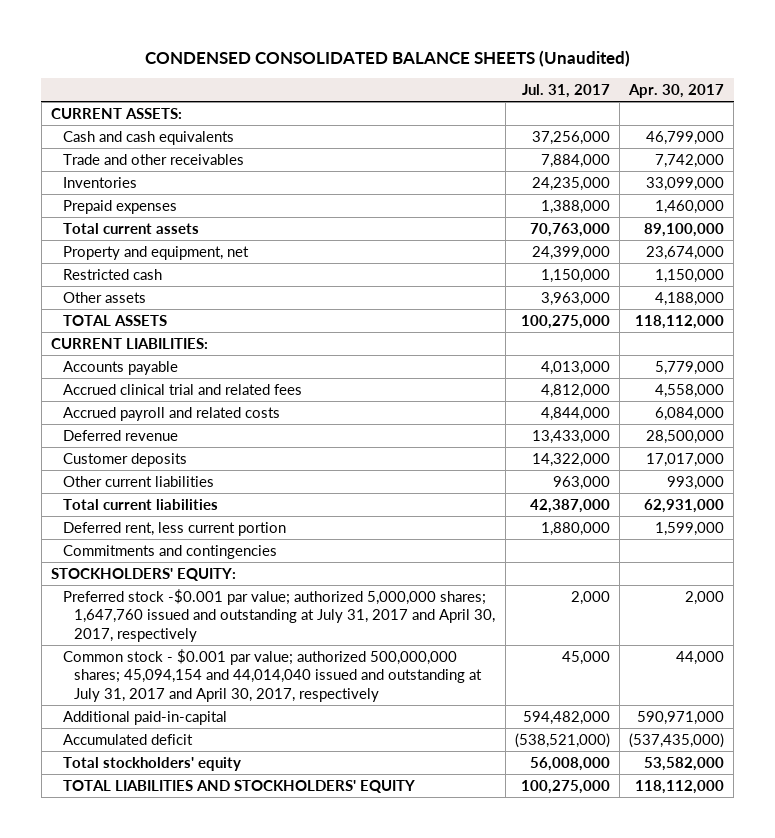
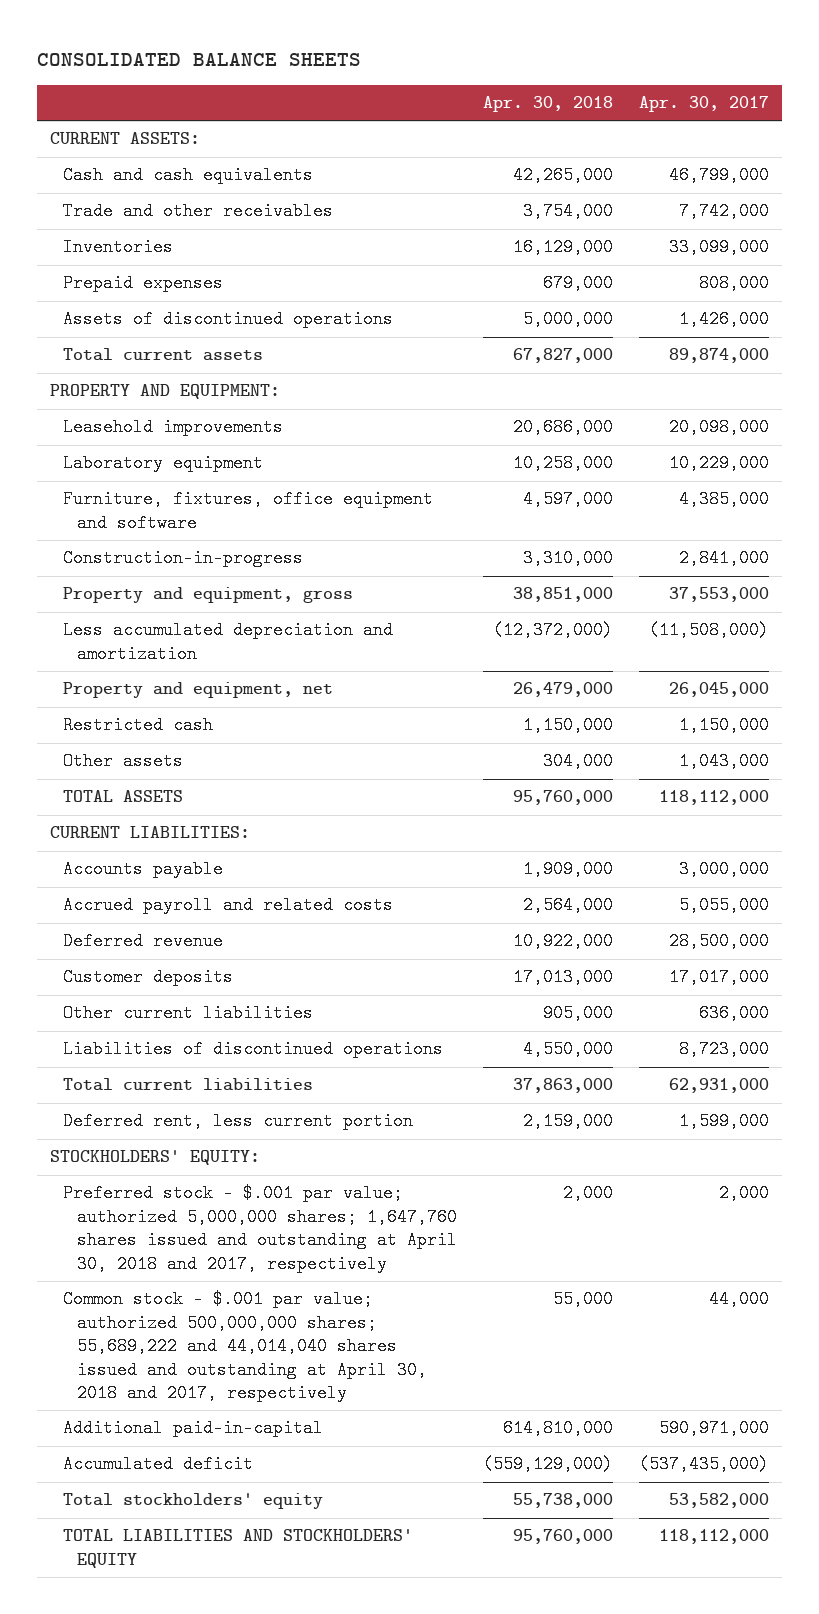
- CONDENSED CONSOLIDATED BALANCE SHEETS (Unaudited)
+ CONSOLIDATED BALANCE SHEETS
- | Jul. 31, 2017 | Apr. 30, 2017
+ | Apr. 30, 2018 | Apr. 30, 2017
- Prepaid expenses | 1,388,000 | 1,460,000
- Total current assets | 70,763,000 | 89,100,000
- Property and equipment, net | 24,399,000 | 23,674,000
+ Prepaid expenses | 679,000 | 808,000
+ Assets of discontinued operations | 5,000,000 | 1,426,000
+ Total current assets | 67,827,000 | 89,874,000
+ PROPERTY AND EQUIPMENT:
+ Leasehold improvements | 20,686,000 | 20,098,000
+ Laboratory equipment | 10,258,000 | 10,229,000
+ Furniture, fixtures, office equipment and software | 4,597,000 | 4,385,000
+ Construction-in-progress | 3,310,000 | 2,841,000
+ Property and equipment, gross | 38,851,000 | 37,553,000
+ Less accumulated depreciation and amortization | (12,372,000) | (11,508,000)
+ Property and equipment, net | 26,479,000 | 26,045,000
- Other assets | 3,963,000 | 4,188,000
+ Other assets | 304,000 | 1,043,000
- Accounts payable | 4,013,000 | 5,779,000
- Accrued clinical trial and related fees | 4,812,000 | 4,558,000
- Accrued payroll and related costs | 4,844,000 | 6,084,000
+ Accounts payable | 1,909,000 | 3,000,000
+ Accrued payroll and related costs | 2,564,000 | 5,055,000
- Other current liabilities | 963,000 | 993,000
+ Other current liabilities | 905,000 | 636,000
+ Liabilities of discontinued operations | 4,550,000 | 8,723,000
- Commitments and contingencies
- Preferred stock -$0.001 par value; authorized 5,000,000 shares; 1,647,760 issued and outstanding at July 31, 2017 and April 30, 2017, respectively | 2,000 | 2,000
- Common stock - $0.001 par value; authorized 500,000,000 shares; 45,094,154 and 44,014,040 issued and outstanding at July 31, 2017 and April 30, 2017, respectively | 45,000 | 44,000
+ Preferred stock - $.001 par value; authorized 5,000,000 shares; 1,647,760 shares issued and outstanding at April 30, 2018 and 2017, respectively | 2,000 | 2,000
+ Common stock - $.001 par value; authorized 500,000,000 shares; 55,689,222 and 44,014,040 shares issued and outstanding at April 30, 2018 and 2017, respectively | 55,000 | 44,000

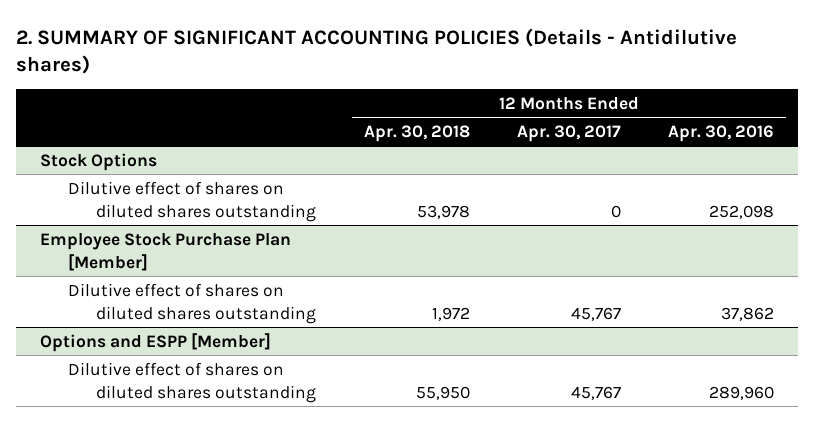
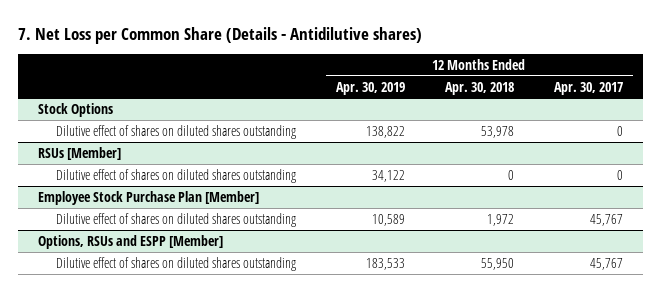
- 2. SUMMARY OF SIGNIFICANT ACCOUNTING POLICIES (Details - Antidilutive shares)
+ 7. Net Loss per Common Share (Details - Antidilutive shares)
- | 12 Months Ended Apr. 30, 2018 | 12 Months Ended Apr. 30, 2017 | 12 Months Ended Apr. 30, 2016
+ | 12 Months Ended Apr. 30, 2019 | 12 Months Ended Apr. 30, 2018 | 12 Months Ended Apr. 30, 2017
+ RSUs [Member]
+ Dilutive effect of shares on diluted shares outstanding | 34,122 | 0 | 0
- Options and ESPP [Member]
+ Options, RSUs and ESPP [Member]

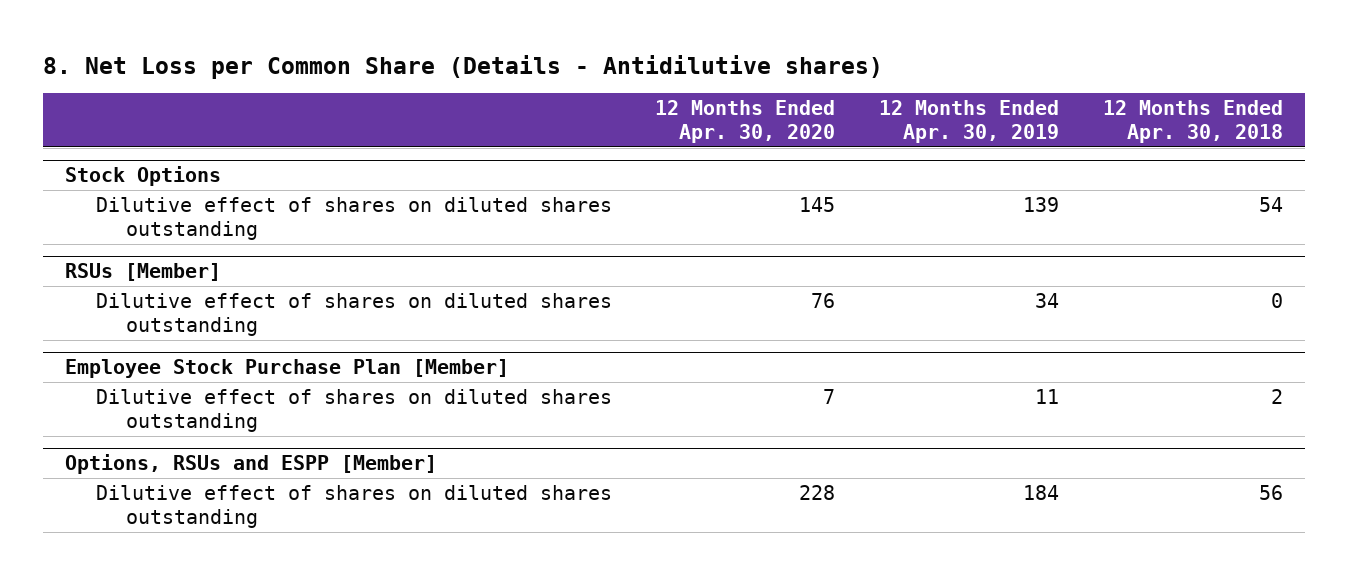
- 7. Net Loss per Common Share (Details - Antidilutive shares)
+ 8. Net Loss per Common Share (Details - Antidilutive shares)
- | 12 Months Ended Apr. 30, 2019 | 12 Months Ended Apr. 30, 2018 | 12 Months Ended Apr. 30, 2017
+ | 12 Months Ended Apr. 30, 2020 | 12 Months Ended Apr. 30, 2019 | 12 Months Ended Apr. 30, 2018
@ Stock Options
- Dilutive effect of shares on diluted shares outstanding | 138,822 | 53,978 | 0
+ Dilutive effect of shares on diluted shares outstanding | 145 | 139 | 54
@ RSUs [Member]
- Dilutive effect of shares on diluted shares outstanding | 34,122 | 0 | 0
+ Dilutive effect of shares on diluted shares outstanding | 76 | 34 | 0
@ Employee Stock Purchase Plan [Member]
- Dilutive effect of shares on diluted shares outstanding | 10,589 | 1,972 | 45,767
+ Dilutive effect of shares on diluted shares outstanding | 7 | 11 | 2
@ Options, RSUs and ESPP [Member]
- Dilutive effect of shares on diluted shares outstanding | 183,533 | 55,950 | 45,767
+ Dilutive effect of shares on diluted shares outstanding | 228 | 184 | 56

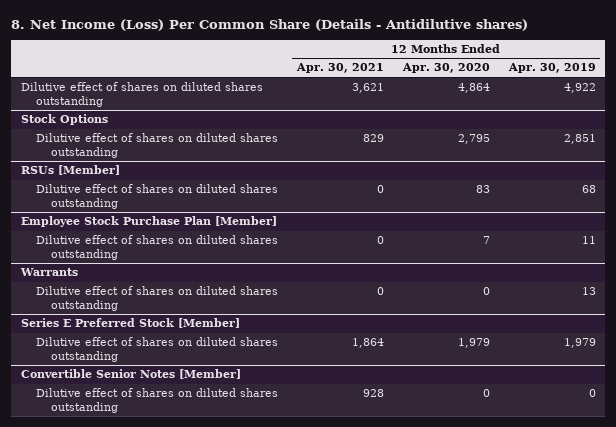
- 8. Net Loss per Common Share (Details - Antidilutive shares)
+ 8. Net Income (Loss) Per Common Share (Details - Antidilutive shares)
- | 12 Months Ended Apr. 30, 2020 | 12 Months Ended Apr. 30, 2019 | 12 Months Ended Apr. 30, 2018
+ | 12 Months Ended Apr. 30, 2021 | 12 Months Ended Apr. 30, 2020 | 12 Months Ended Apr. 30, 2019
+ Dilutive effect of shares on diluted shares outstanding | 3,621 | 4,864 | 4,922
@ Stock Options
- Dilutive effect of shares on diluted shares outstanding | 145 | 139 | 54
+ Dilutive effect of shares on diluted shares outstanding | 829 | 2,795 | 2,851
@ RSUs [Member]
- Dilutive effect of shares on diluted shares outstanding | 76 | 34 | 0
+ Dilutive effect of shares on diluted shares outstanding | 0 | 83 | 68
- Options, RSUs and ESPP [Member]
- Dilutive effect of shares on diluted shares outstanding | 228 | 184 | 56
+ Warrants
+ Dilutive effect of shares on diluted shares outstanding | 0 | 0 | 13
+ Series E Preferred Stock [Member]
+ Dilutive effect of shares on diluted shares outstanding | 1,864 | 1,979 | 1,979
+ Convertible Senior Notes [Member]
+ Dilutive effect of shares on diluted shares outstanding | 928 | 0 | 0

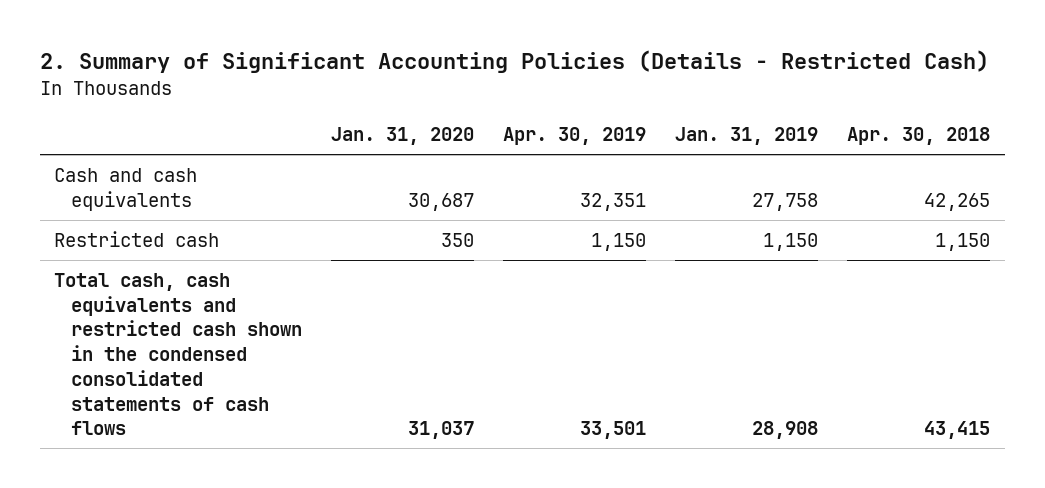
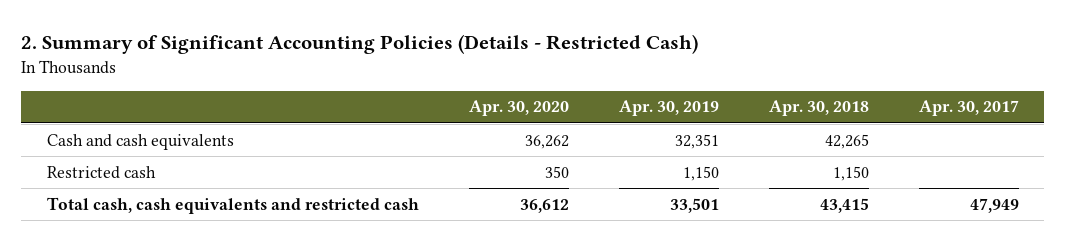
- | Jan. 31, 2020 | Apr. 30, 2019 | Jan. 31, 2019 | Apr. 30, 2018
+ | Apr. 30, 2020 | Apr. 30, 2019 | Apr. 30, 2018 | Apr. 30, 2017
- Total cash, cash equivalents and restricted cash shown in the condensed consolidated statements of cash flows | 31,037 | 33,501 | 28,908 | 43,415
+ Total cash, cash equivalents and restricted cash | 36,612 | 33,501 | 43,415 | 47,949

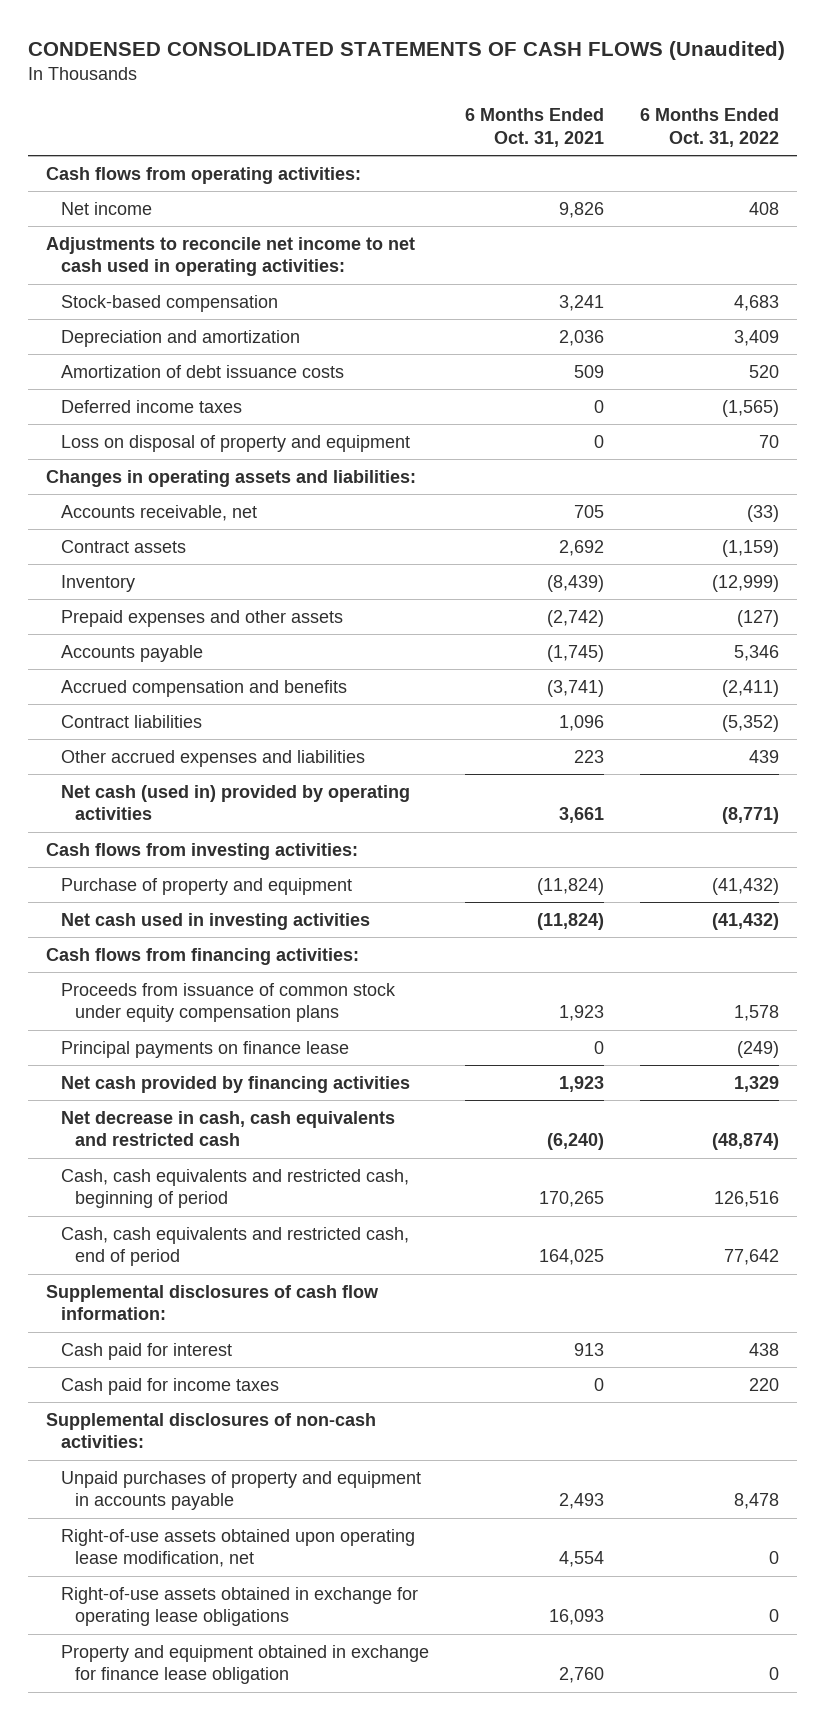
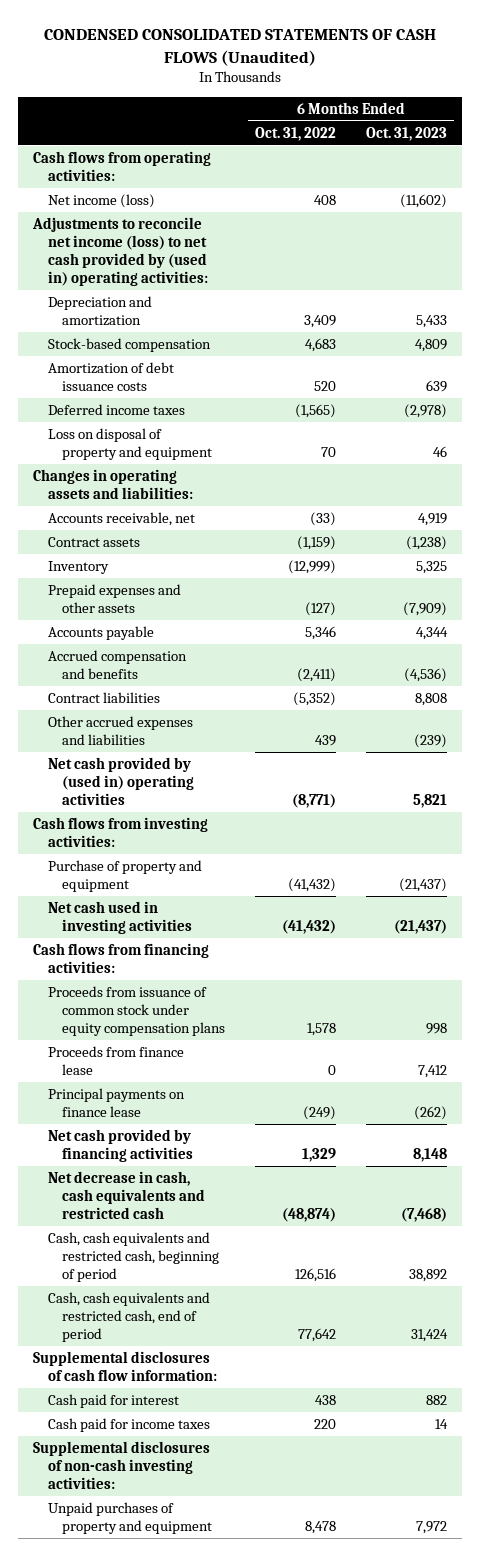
- | 6 Months Ended Oct. 31, 2021 | 6 Months Ended Oct. 31, 2022
+ | 6 Months Ended Oct. 31, 2022 | 6 Months Ended Oct. 31, 2023
- Net income | 9,826 | 408
- Adjustments to reconcile net income to net cash used in operating activities:
+ Net income (loss) | 408 | (11,602)
+ Adjustments to reconcile net income (loss) to net cash provided by (used in) operating activities:
moved down: Stock-based compensation | 4,683 | 4,809
- Net cash (used in) provided by operating activities | 3,661 | (8,771)
+ Net cash provided by (used in) operating activities | (8,771) | 5,821
+ Proceeds from finance lease | 0 | 7,412
- Supplemental disclosures of non-cash activities:
- Unpaid purchases of property and equipment in accounts payable | 2,493 | 8,478
- Right-of-use assets obtained upon operating lease modification, net | 4,554 | 0
- Right-of-use assets obtained in exchange for operating lease obligations | 16,093 | 0
- Property and equipment obtained in exchange for finance lease obligation | 2,760 | 0
+ Supplemental disclosures of non-cash investing activities:
+ Unpaid purchases of property and equipment | 8,478 | 7,972

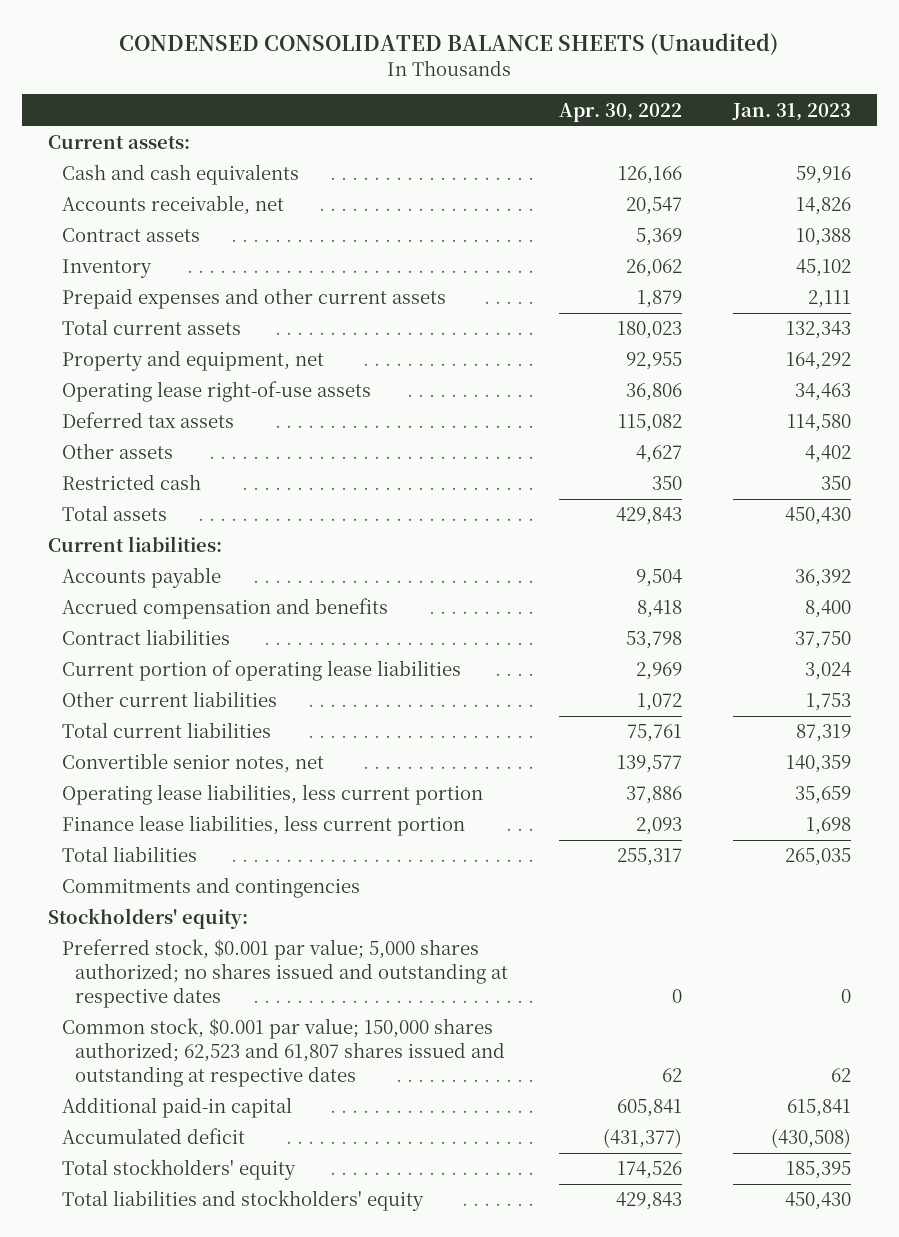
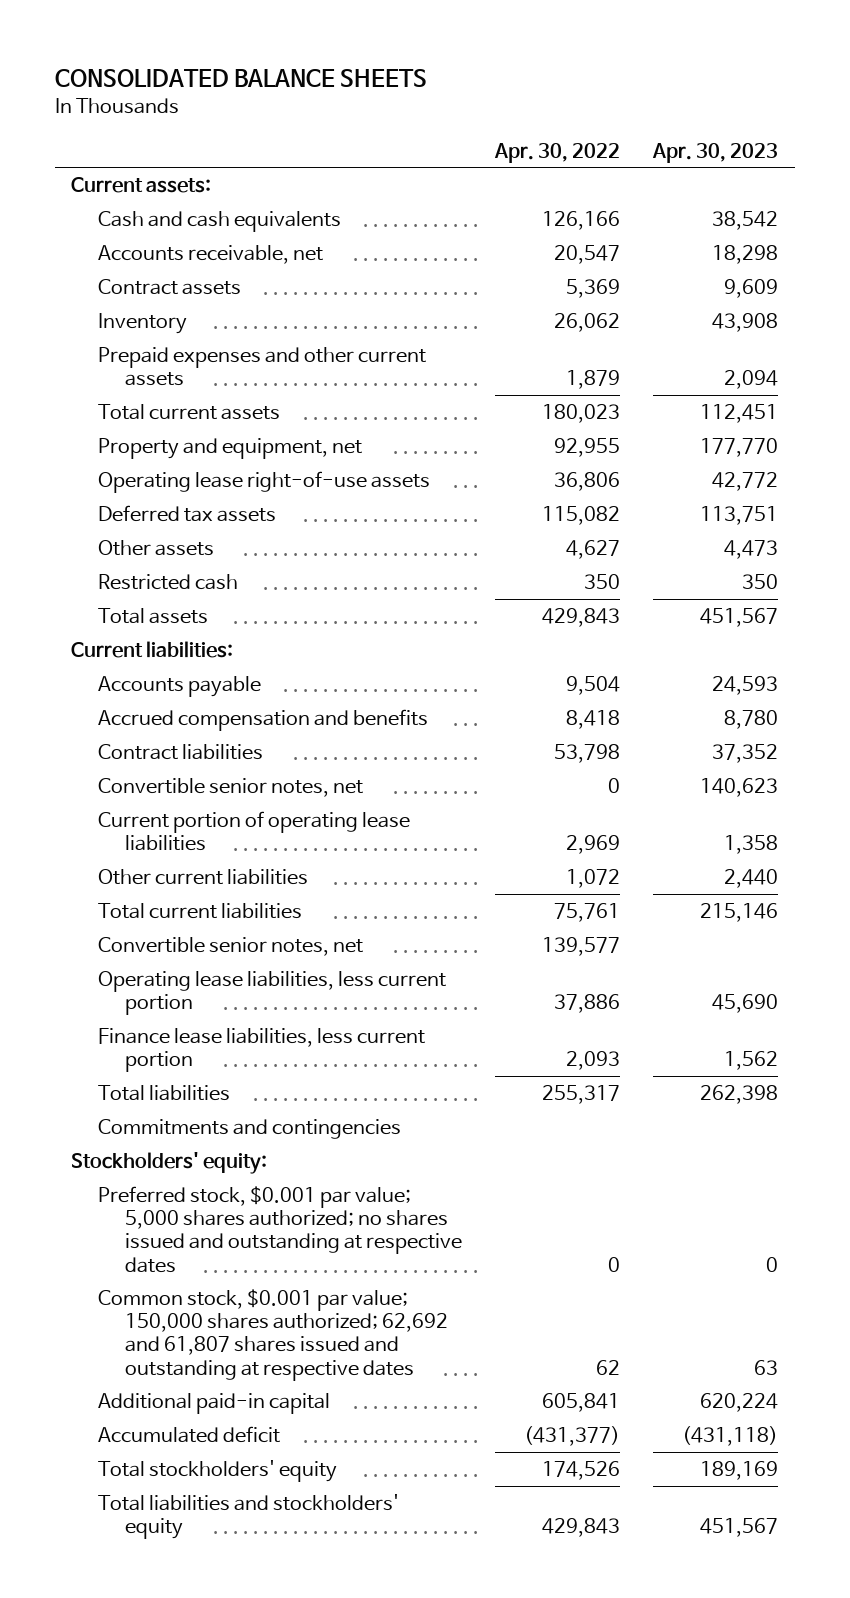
- CONDENSED CONSOLIDATED BALANCE SHEETS (Unaudited)
+ CONSOLIDATED BALANCE SHEETS
- | Apr. 30, 2022 | Jan. 31, 2023
+ | Apr. 30, 2022 | Apr. 30, 2023
+ Convertible senior notes, net | 0 | 140,623
- Common stock, $0.001 par value; 150,000 shares authorized; 62,523 and 61,807 shares issued and outstanding at respective dates | 62 | 62
+ Common stock, $0.001 par value; 150,000 shares authorized; 62,692 and 61,807 shares issued and outstanding at respective dates | 62 | 63

